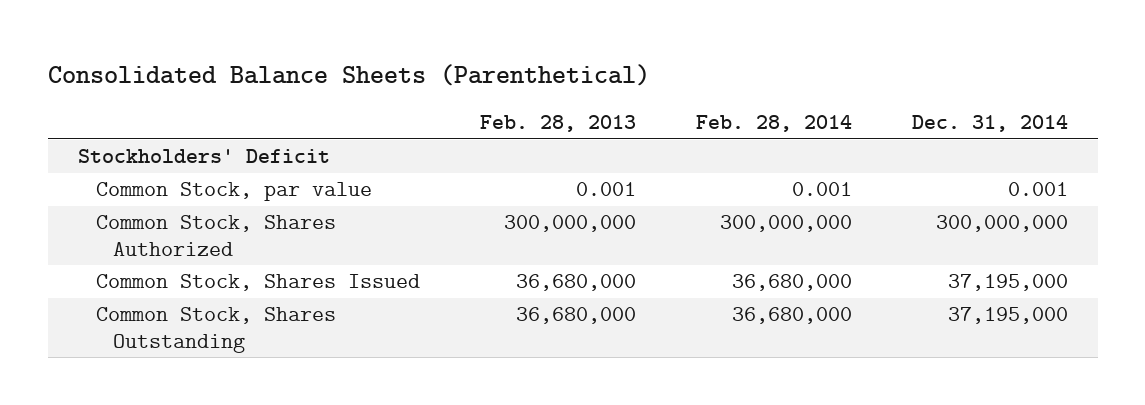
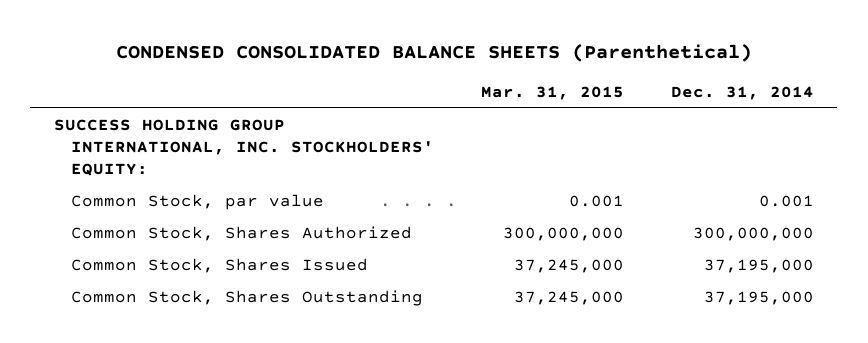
- Consolidated Balance Sheets (Parenthetical)
+ CONDENSED CONSOLIDATED BALANCE SHEETS (Parenthetical)
- | Feb. 28, 2013 | Feb. 28, 2014 | Dec. 31, 2014
+ | Mar. 31, 2015 | Dec. 31, 2014
- Stockholders' Deficit
+ SUCCESS HOLDING GROUP INTERNATIONAL, INC. STOCKHOLDERS' EQUITY:

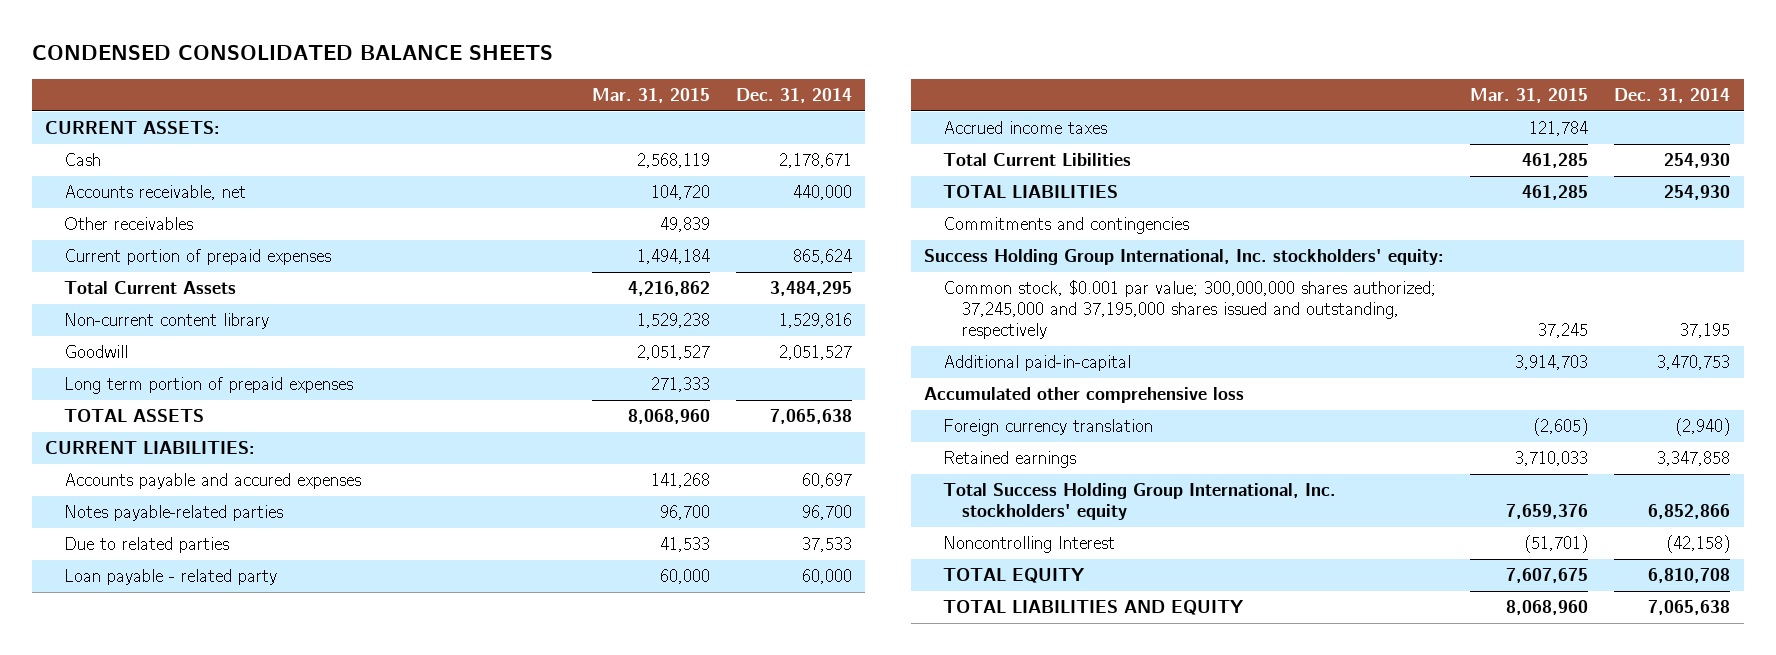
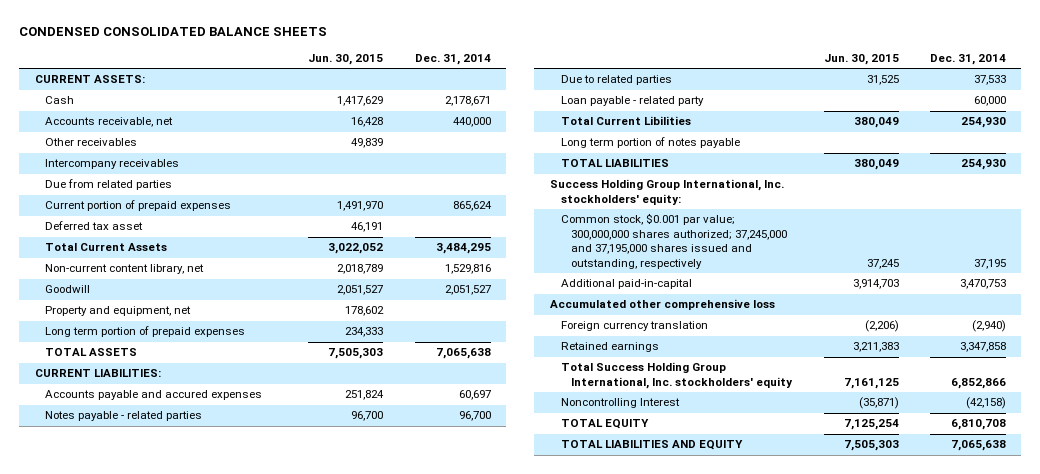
- | Mar. 31, 2015 | Dec. 31, 2014
+ | Jun. 30, 2015 | Dec. 31, 2014
+ Intercompany receivables
+ Due from related parties
+ Deferred tax asset | 46,191 |
- Non-current content library | 1,529,238 | 1,529,816
+ Non-current content library, net | 2,018,789 | 1,529,816
+ Property and equipment, net | 178,602 |
- Notes payable-related parties | 96,700 | 96,700
+ Notes payable - related parties | 96,700 | 96,700
- Accrued income taxes | 121,784 |
+ Long term portion of notes payable
- Commitments and contingencies

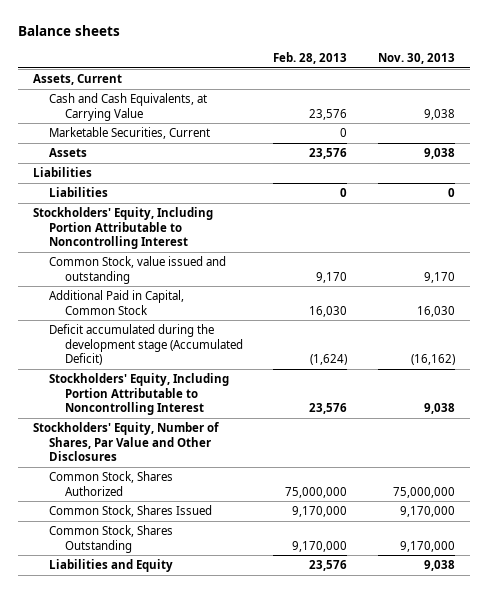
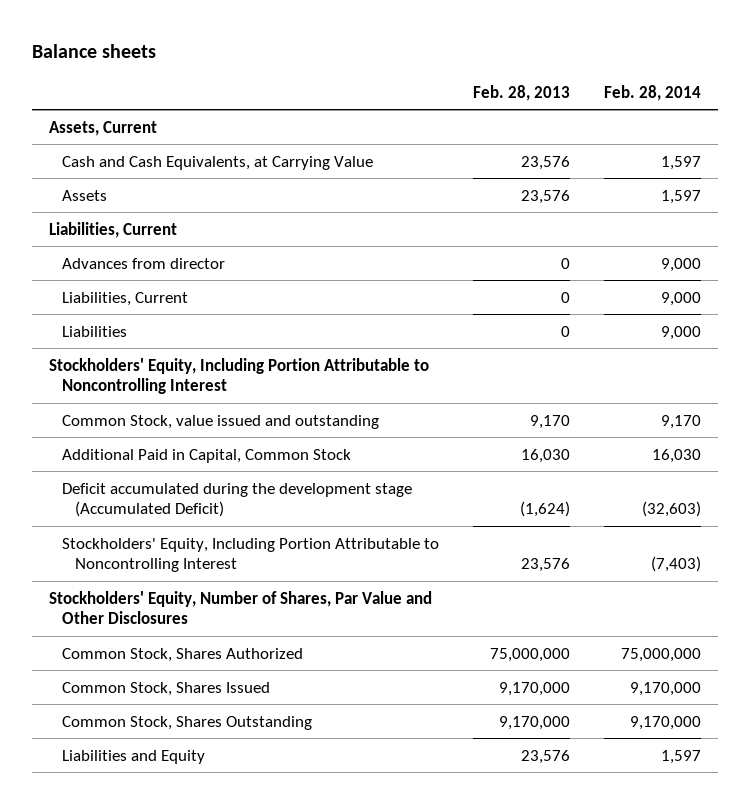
- | Feb. 28, 2013 | Nov. 30, 2013
+ | Feb. 28, 2013 | Feb. 28, 2014
- Marketable Securities, Current | 0 |
- Liabilities
+ Liabilities, Current
+ Advances from director | 0 | 9,000
+ Liabilities, Current | 0 | 9,000

